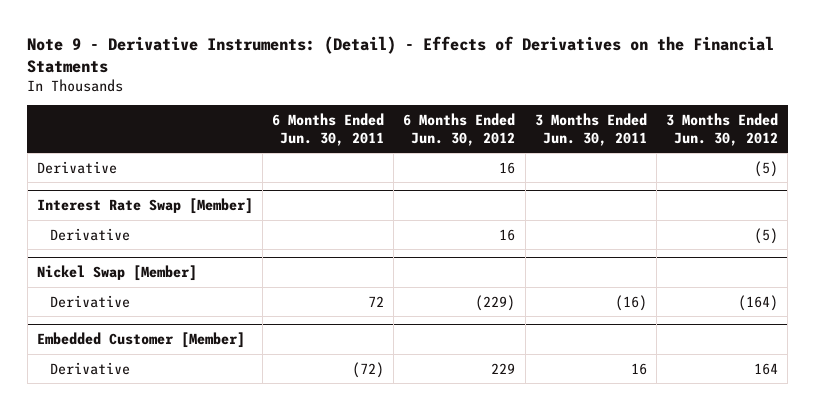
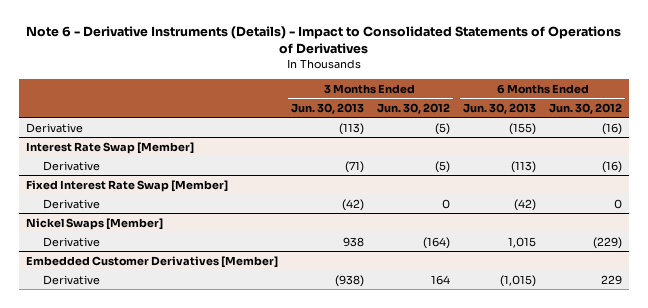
- Note 9 - Derivative Instruments: (Detail) - Effects of Derivatives on the Financial Statments
+ Note 6 - Derivative Instruments (Details) - Impact to Consolidated Statements of Operations of Derivatives
- | 6 Months Ended Jun. 30, 2011 | 6 Months Ended Jun. 30, 2012 | 3 Months Ended Jun. 30, 2011 | 3 Months Ended Jun. 30, 2012
+ | 3 Months Ended Jun. 30, 2013 | 3 Months Ended Jun. 30, 2012 | 6 Months Ended Jun. 30, 2013 | 6 Months Ended Jun. 30, 2012
- Derivative | | 16 | | (5)
+ Derivative | (113) | (5) | (155) | (16)
@ Interest Rate Swap [Member]
- Derivative | | 16 | | (5)
- Nickel Swap [Member]
@ Interest Rate Swap [Member]
+ Derivative | (71) | (5) | (113) | (16)
+ Fixed Interest Rate Swap [Member]
+ Derivative | (42) | 0 | (42) | 0
+ Nickel Swaps [Member]
- Embedded Customer [Member]
+ Embedded Customer Derivatives [Member]

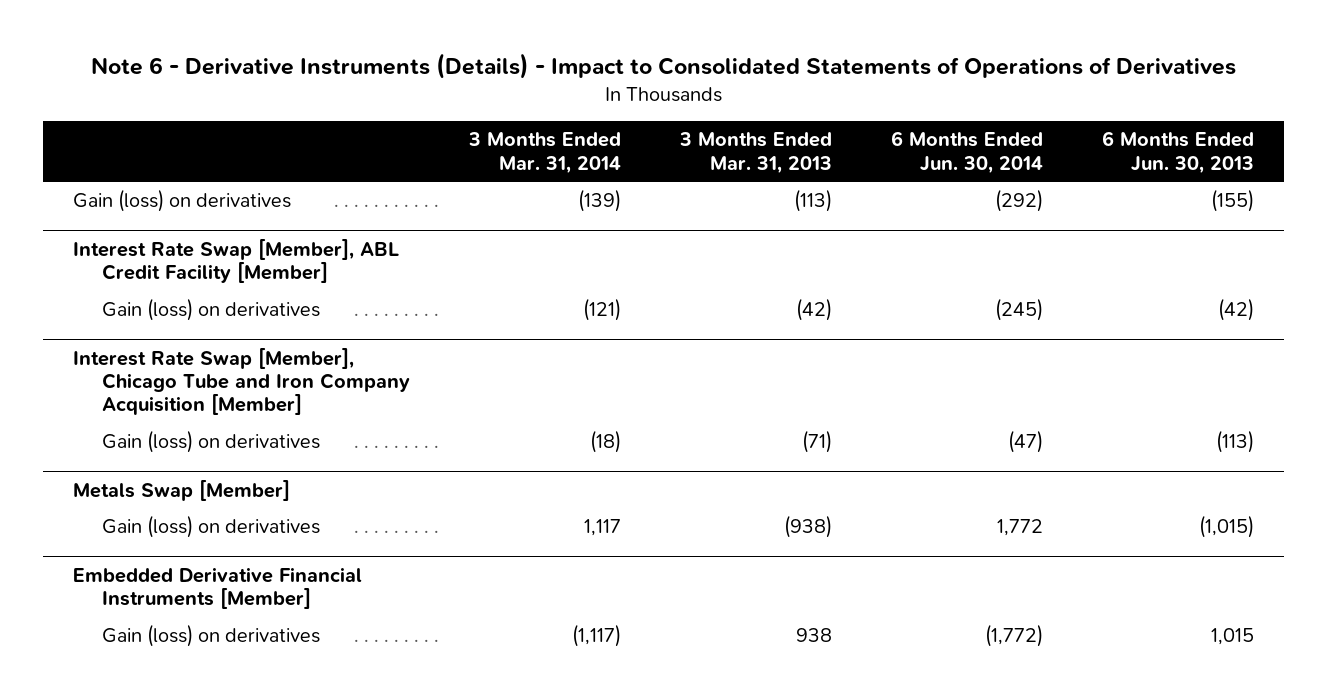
- | 3 Months Ended Jun. 30, 2013 | 3 Months Ended Jun. 30, 2012 | 6 Months Ended Jun. 30, 2013 | 6 Months Ended Jun. 30, 2012
+ | 3 Months Ended Mar. 31, 2014 | 3 Months Ended Mar. 31, 2013 | 6 Months Ended Jun. 30, 2014 | 6 Months Ended Jun. 30, 2013
- Derivative | (113) | (5) | (155) | (16)
- Interest Rate Swap [Member]
- Derivative | (71) | (5) | (113) | (16)
- Fixed Interest Rate Swap [Member]
- Derivative | (42) | 0 | (42) | 0
- Nickel Swaps [Member]
- Derivative | 938 | (164) | 1,015 | (229)
- Embedded Customer Derivatives [Member]
- Derivative | (938) | 164 | (1,015) | 229
+ Gain (loss) on derivatives | (139) | (113) | (292) | (155)
+ Interest Rate Swap [Member], ABL Credit Facility [Member]
+ Gain (loss) on derivatives | (121) | (42) | (245) | (42)
+ Interest Rate Swap [Member], Chicago Tube and Iron Company Acquisition [Member]
+ Gain (loss) on derivatives | (18) | (71) | (47) | (113)
+ Metals Swap [Member]
+ Gain (loss) on derivatives | 1,117 | (938) | 1,772 | (1,015)
+ Embedded Derivative Financial Instruments [Member]
+ Gain (loss) on derivatives | (1,117) | 938 | (1,772) | 1,015

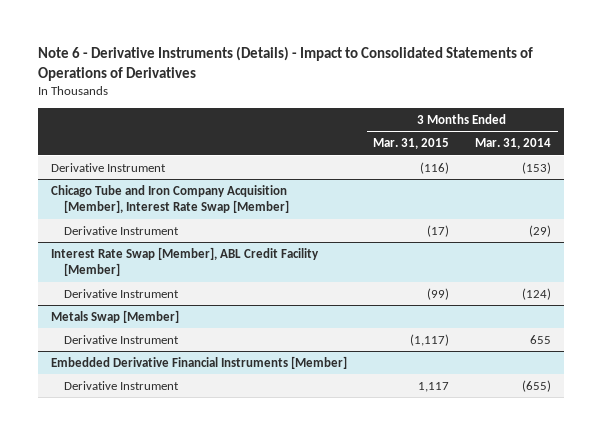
- | 3 Months Ended Mar. 31, 2014 | 3 Months Ended Mar. 31, 2013 | 6 Months Ended Jun. 30, 2014 | 6 Months Ended Jun. 30, 2013
+ | 3 Months Ended Mar. 31, 2015 | 3 Months Ended Mar. 31, 2014
- Gain (loss) on derivatives | (139) | (113) | (292) | (155)
+ Derivative Instrument | (116) | (153)
+ Chicago Tube and Iron Company Acquisition [Member], Interest Rate Swap [Member]
+ Derivative Instrument | (17) | (29)
@ Interest Rate Swap [Member], ABL Credit Facility [Member]
- Gain (loss) on derivatives | (121) | (42) | (245) | (42)
- Interest Rate Swap [Member], Chicago Tube and Iron Company Acquisition [Member]
- Gain (loss) on derivatives | (18) | (71) | (47) | (113)
@ Interest Rate Swap [Member], ABL Credit Facility [Member]
+ Derivative Instrument | (99) | (124)
@ Metals Swap [Member]
- Gain (loss) on derivatives | 1,117 | (938) | 1,772 | (1,015)
+ Derivative Instrument | (1,117) | 655
@ Embedded Derivative Financial Instruments [Member]
- Gain (loss) on derivatives | (1,117) | 938 | (1,772) | 1,015
+ Derivative Instrument | 1,117 | (655)

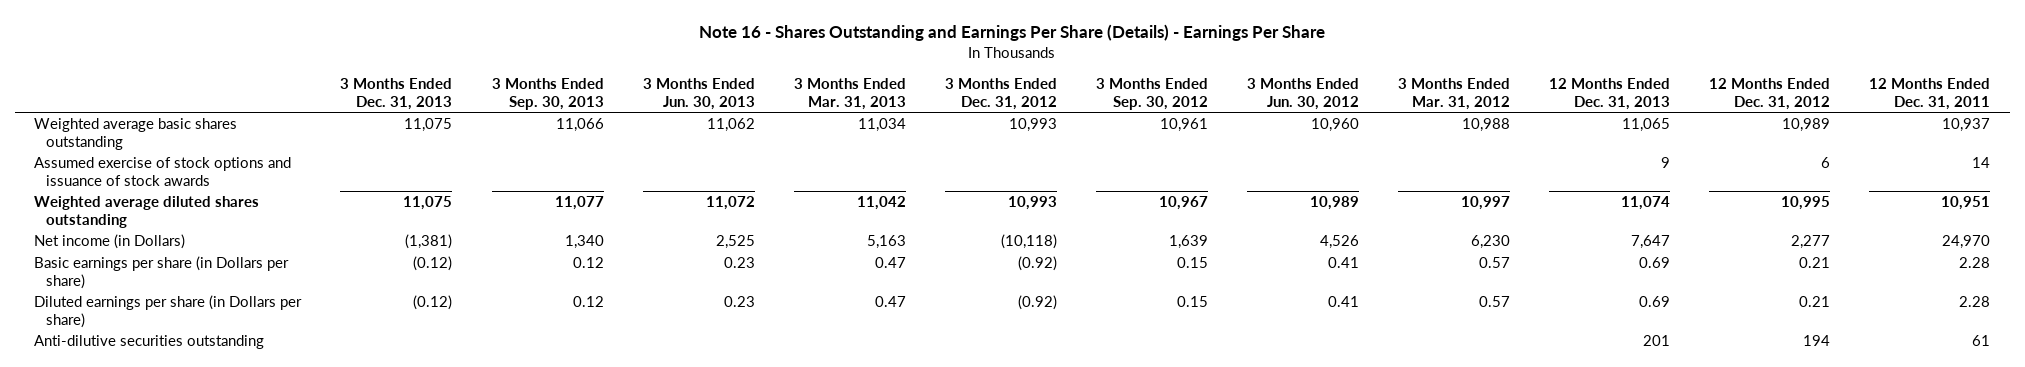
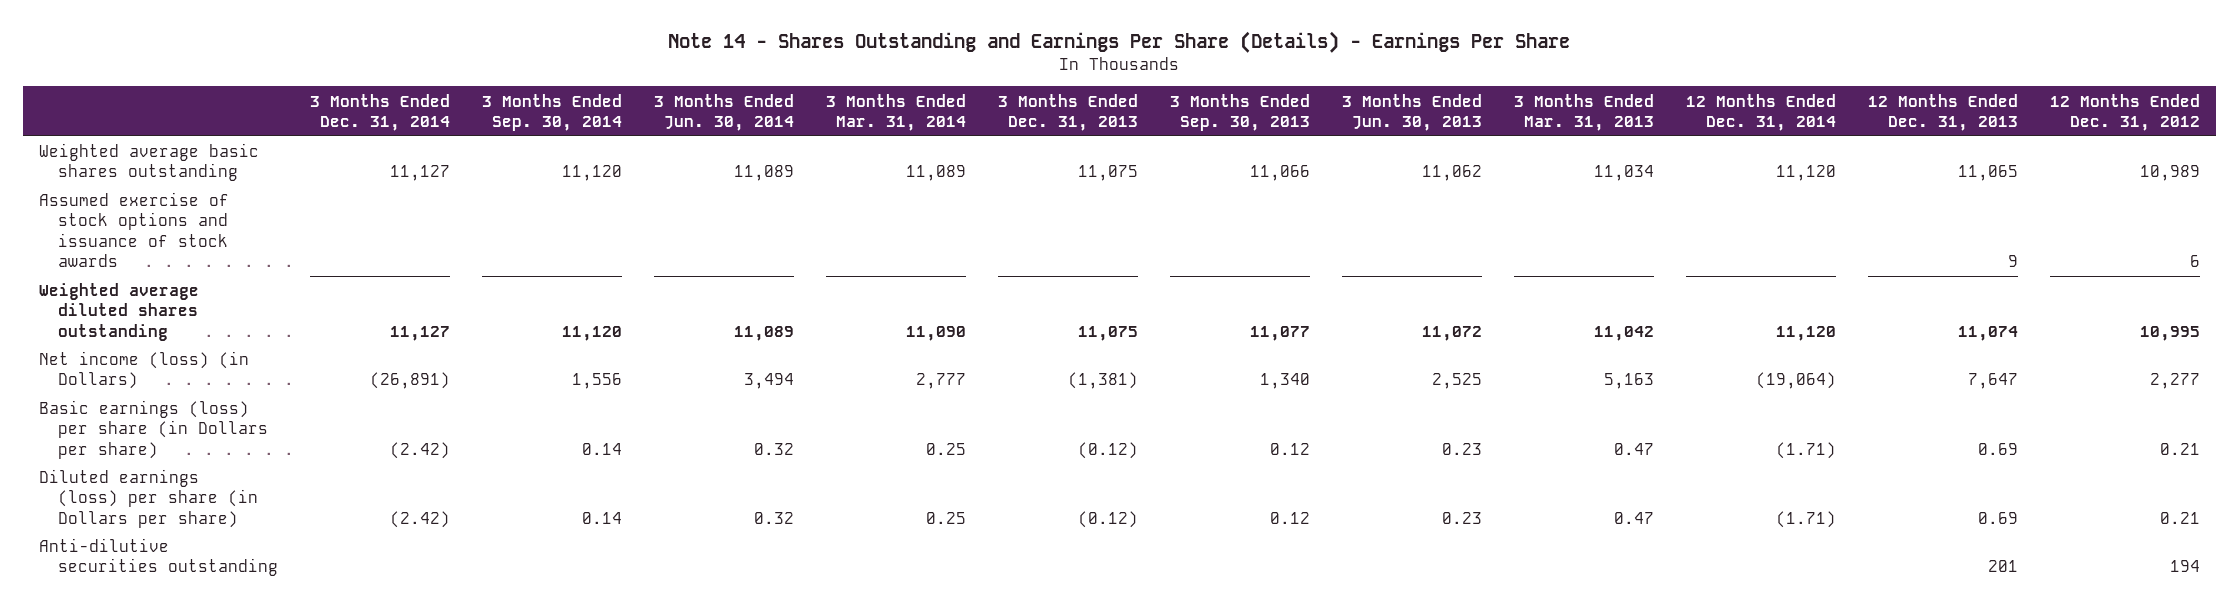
- Note 16 - Shares Outstanding and Earnings Per Share (Details) - Earnings Per Share
+ Note 14 - Shares Outstanding and Earnings Per Share (Details) - Earnings Per Share
- | 3 Months Ended Dec. 31, 2013 | 3 Months Ended Sep. 30, 2013 | 3 Months Ended Jun. 30, 2013 | 3 Months Ended Mar. 31, 2013 | 3 Months Ended Dec. 31, 2012 | 3 Months Ended Sep. 30, 2012 | 3 Months Ended Jun. 30, 2012 | 3 Months Ended Mar. 31, 2012 | 12 Months Ended Dec. 31, 2013 | 12 Months Ended Dec. 31, 2012 | 12 Months Ended Dec. 31, 2011
+ | 3 Months Ended Dec. 31, 2014 | 3 Months Ended Sep. 30, 2014 | 3 Months Ended Jun. 30, 2014 | 3 Months Ended Mar. 31, 2014 | 3 Months Ended Dec. 31, 2013 | 3 Months Ended Sep. 30, 2013 | 3 Months Ended Jun. 30, 2013 | 3 Months Ended Mar. 31, 2013 | 12 Months Ended Dec. 31, 2014 | 12 Months Ended Dec. 31, 2013 | 12 Months Ended Dec. 31, 2012
- Net income (in Dollars) | (1,381) | 1,340 | 2,525 | 5,163 | (10,118) | 1,639 | 4,526 | 6,230 | 7,647 | 2,277 | 24,970
- Basic earnings per share (in Dollars per share) | (0.12) | 0.12 | 0.23 | 0.47 | (0.92) | 0.15 | 0.41 | 0.57 | 0.69 | 0.21 | 2.28
- Diluted earnings per share (in Dollars per share) | (0.12) | 0.12 | 0.23 | 0.47 | (0.92) | 0.15 | 0.41 | 0.57 | 0.69 | 0.21 | 2.28
+ Net income (loss) (in Dollars) | (26,891) | 1,556 | 3,494 | 2,777 | (1,381) | 1,340 | 2,525 | 5,163 | (19,064) | 7,647 | 2,277
+ Basic earnings (loss) per share (in Dollars per share) | (2.42) | 0.14 | 0.32 | 0.25 | (0.12) | 0.12 | 0.23 | 0.47 | (1.71) | 0.69 | 0.21
+ Diluted earnings (loss) per share (in Dollars per share) | (2.42) | 0.14 | 0.32 | 0.25 | (0.12) | 0.12 | 0.23 | 0.47 | (1.71) | 0.69 | 0.21

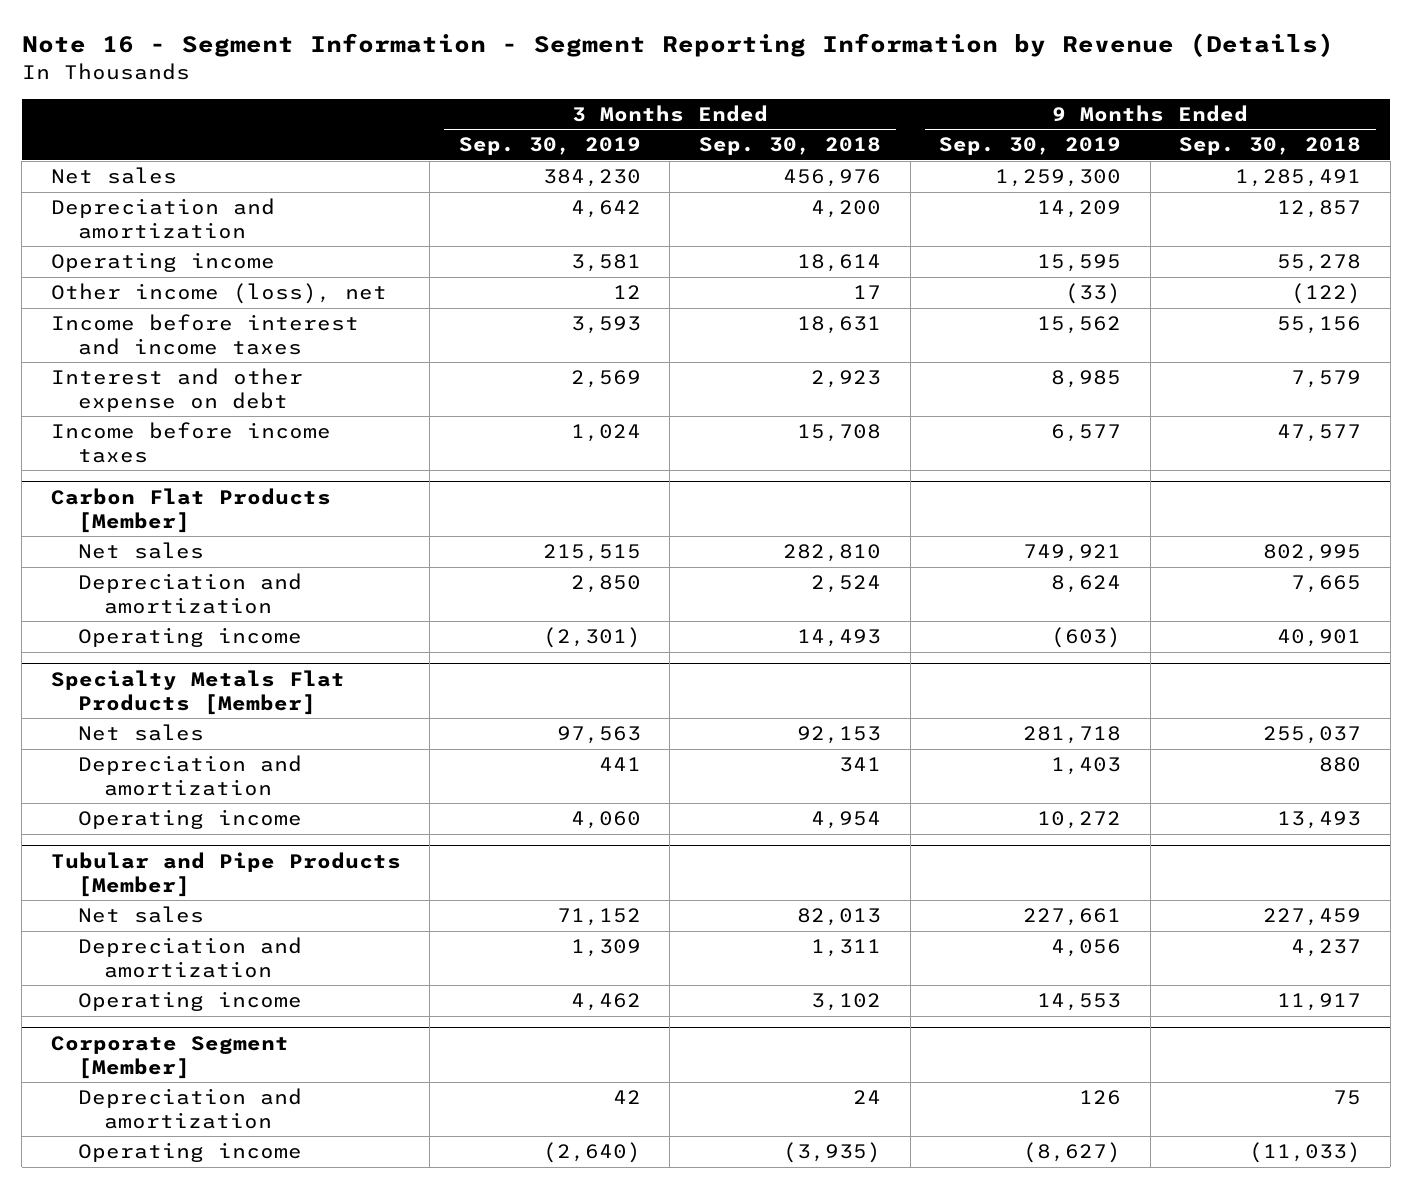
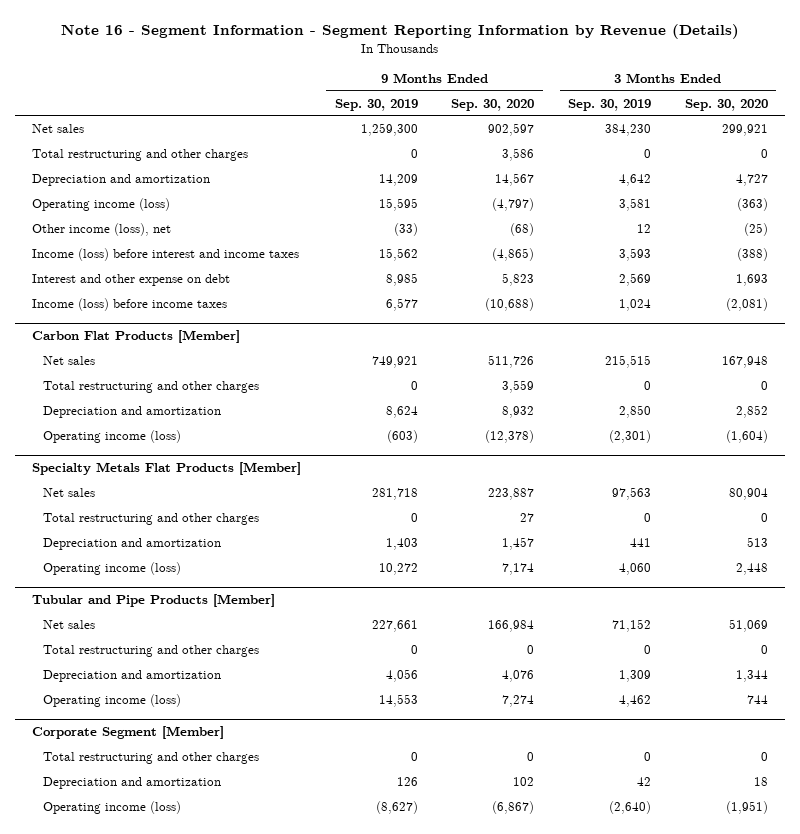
- | 3 Months Ended Sep. 30, 2019 | 3 Months Ended Sep. 30, 2018 | 9 Months Ended Sep. 30, 2019 | 9 Months Ended Sep. 30, 2018
+ | 9 Months Ended Sep. 30, 2019 | 9 Months Ended Sep. 30, 2020 | 3 Months Ended Sep. 30, 2019 | 3 Months Ended Sep. 30, 2020
+ Total restructuring and other charges | 0 | 3,586 | 0 | 0
- Operating income | 3,581 | 18,614 | 15,595 | 55,278
+ Operating income (loss) | 15,595 | (4,797) | 3,581 | (363)
- Income before interest and income taxes | 3,593 | 18,631 | 15,562 | 55,156
+ Income (loss) before interest and income taxes | 15,562 | (4,865) | 3,593 | (388)
- Income before income taxes | 1,024 | 15,708 | 6,577 | 47,577
+ Income (loss) before income taxes | 6,577 | (10,688) | 1,024 | (2,081)
@ Carbon Flat Products [Member]
+ Total restructuring and other charges | 0 | 3,559 | 0 | 0
- Operating income | (2,301) | 14,493 | (603) | 40,901
+ Operating income (loss) | (603) | (12,378) | (2,301) | (1,604)
@ Specialty Metals Flat Products [Member]
+ Total restructuring and other charges | 0 | 27 | 0 | 0
- Operating income | 4,060 | 4,954 | 10,272 | 13,493
+ Operating income (loss) | 10,272 | 7,174 | 4,060 | 2,448
@ Tubular and Pipe Products [Member]
+ Total restructuring and other charges | 0 | 0 | 0 | 0
- Operating income | 4,462 | 3,102 | 14,553 | 11,917
+ Operating income (loss) | 14,553 | 7,274 | 4,462 | 744
@ Corporate Segment [Member]
+ Total restructuring and other charges | 0 | 0 | 0 | 0
- Operating income | (2,640) | (3,935) | (8,627) | (11,033)
+ Operating income (loss) | (8,627) | (6,867) | (2,640) | (1,951)

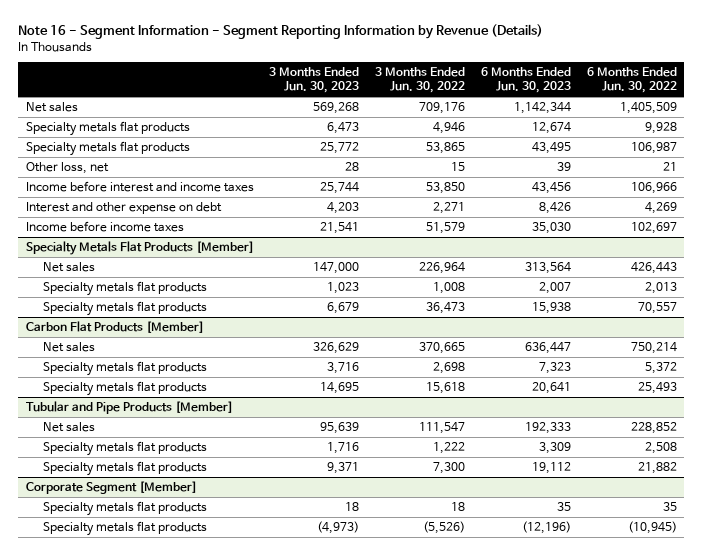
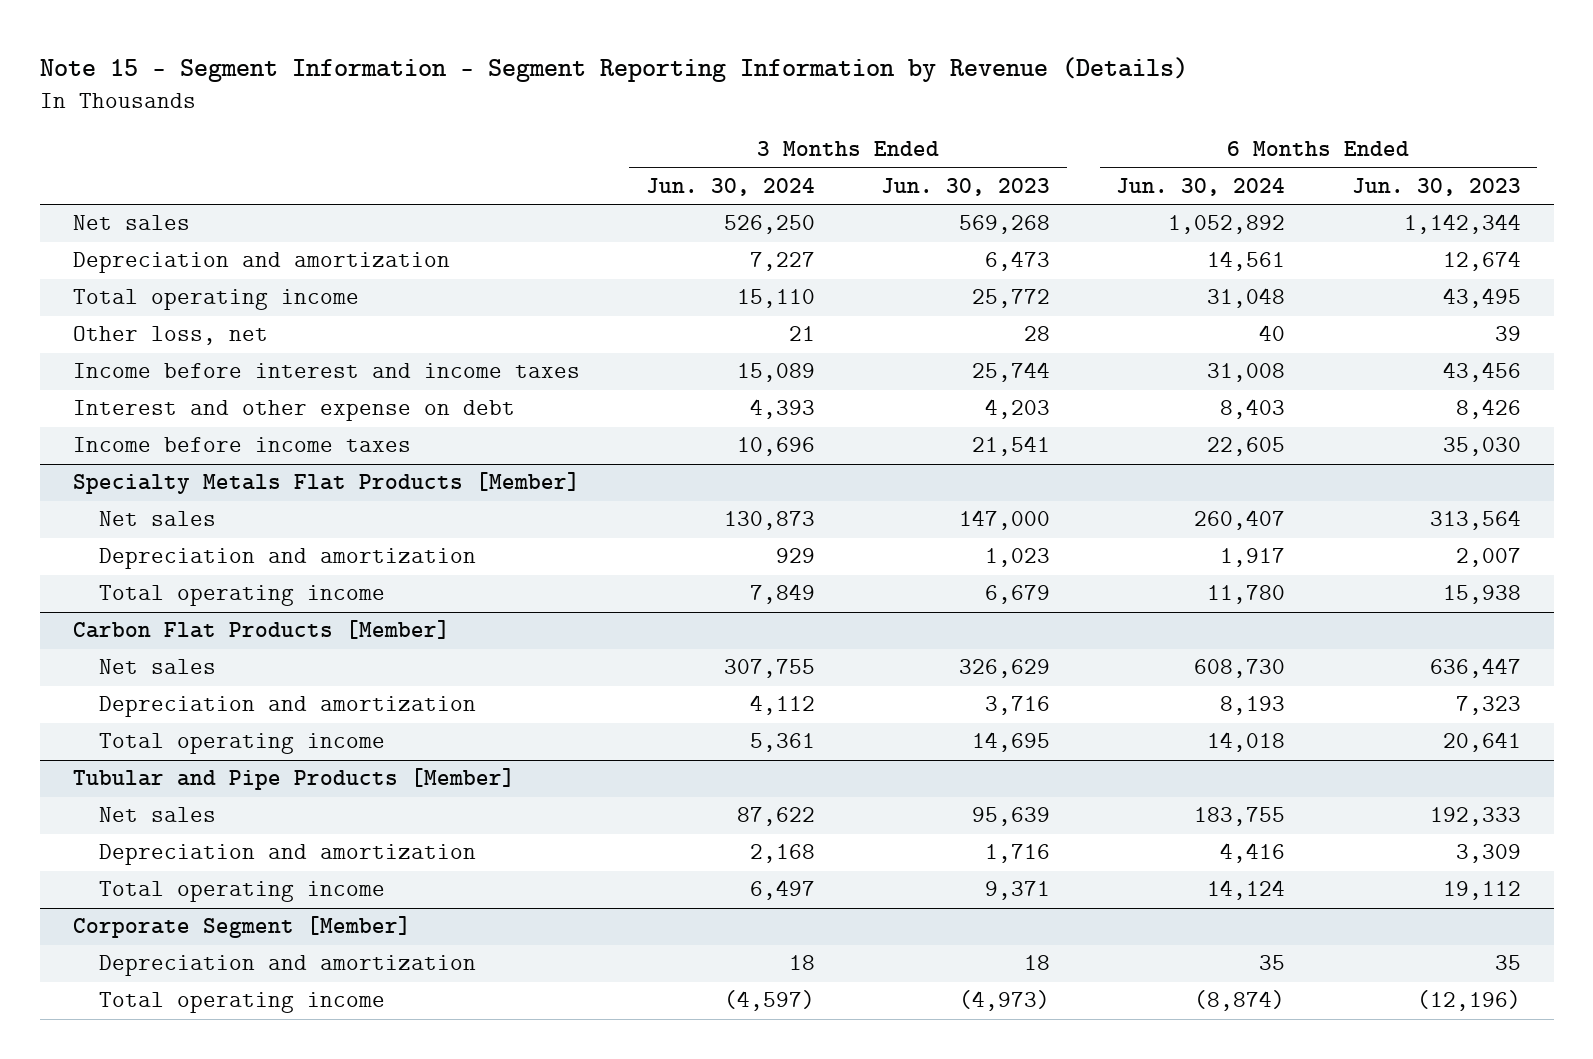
- Note 16 - Segment Information - Segment Reporting Information by Revenue (Details)
+ Note 15 - Segment Information - Segment Reporting Information by Revenue (Details)
- | 3 Months Ended Jun. 30, 2023 | 3 Months Ended Jun. 30, 2022 | 6 Months Ended Jun. 30, 2023 | 6 Months Ended Jun. 30, 2022
+ | 3 Months Ended Jun. 30, 2024 | 3 Months Ended Jun. 30, 2023 | 6 Months Ended Jun. 30, 2024 | 6 Months Ended Jun. 30, 2023
- Specialty metals flat products | 6,473 | 4,946 | 12,674 | 9,928
- Specialty metals flat products | 25,772 | 53,865 | 43,495 | 106,987
+ Depreciation and amortization | 7,227 | 6,473 | 14,561 | 12,674
+ Total operating income | 15,110 | 25,772 | 31,048 | 43,495
@ Specialty Metals Flat Products [Member]
- Specialty metals flat products | 1,023 | 1,008 | 2,007 | 2,013
- Specialty metals flat products | 6,679 | 36,473 | 15,938 | 70,557
+ Depreciation and amortization | 929 | 1,023 | 1,917 | 2,007
+ Total operating income | 7,849 | 6,679 | 11,780 | 15,938
@ Carbon Flat Products [Member]
- Specialty metals flat products | 3,716 | 2,698 | 7,323 | 5,372
- Specialty metals flat products | 14,695 | 15,618 | 20,641 | 25,493
+ Depreciation and amortization | 4,112 | 3,716 | 8,193 | 7,323
+ Total operating income | 5,361 | 14,695 | 14,018 | 20,641
@ Tubular and Pipe Products [Member]
- Specialty metals flat products | 1,716 | 1,222 | 3,309 | 2,508
- Specialty metals flat products | 9,371 | 7,300 | 19,112 | 21,882
+ Depreciation and amortization | 2,168 | 1,716 | 4,416 | 3,309
+ Total operating income | 6,497 | 9,371 | 14,124 | 19,112
@ Corporate Segment [Member]
- Specialty metals flat products | 18 | 18 | 35 | 35
- Specialty metals flat products | (4,973) | (5,526) | (12,196) | (10,945)
+ Depreciation and amortization | 18 | 18 | 35 | 35
+ Total operating income | (4,597) | (4,973) | (8,874) | (12,196)

